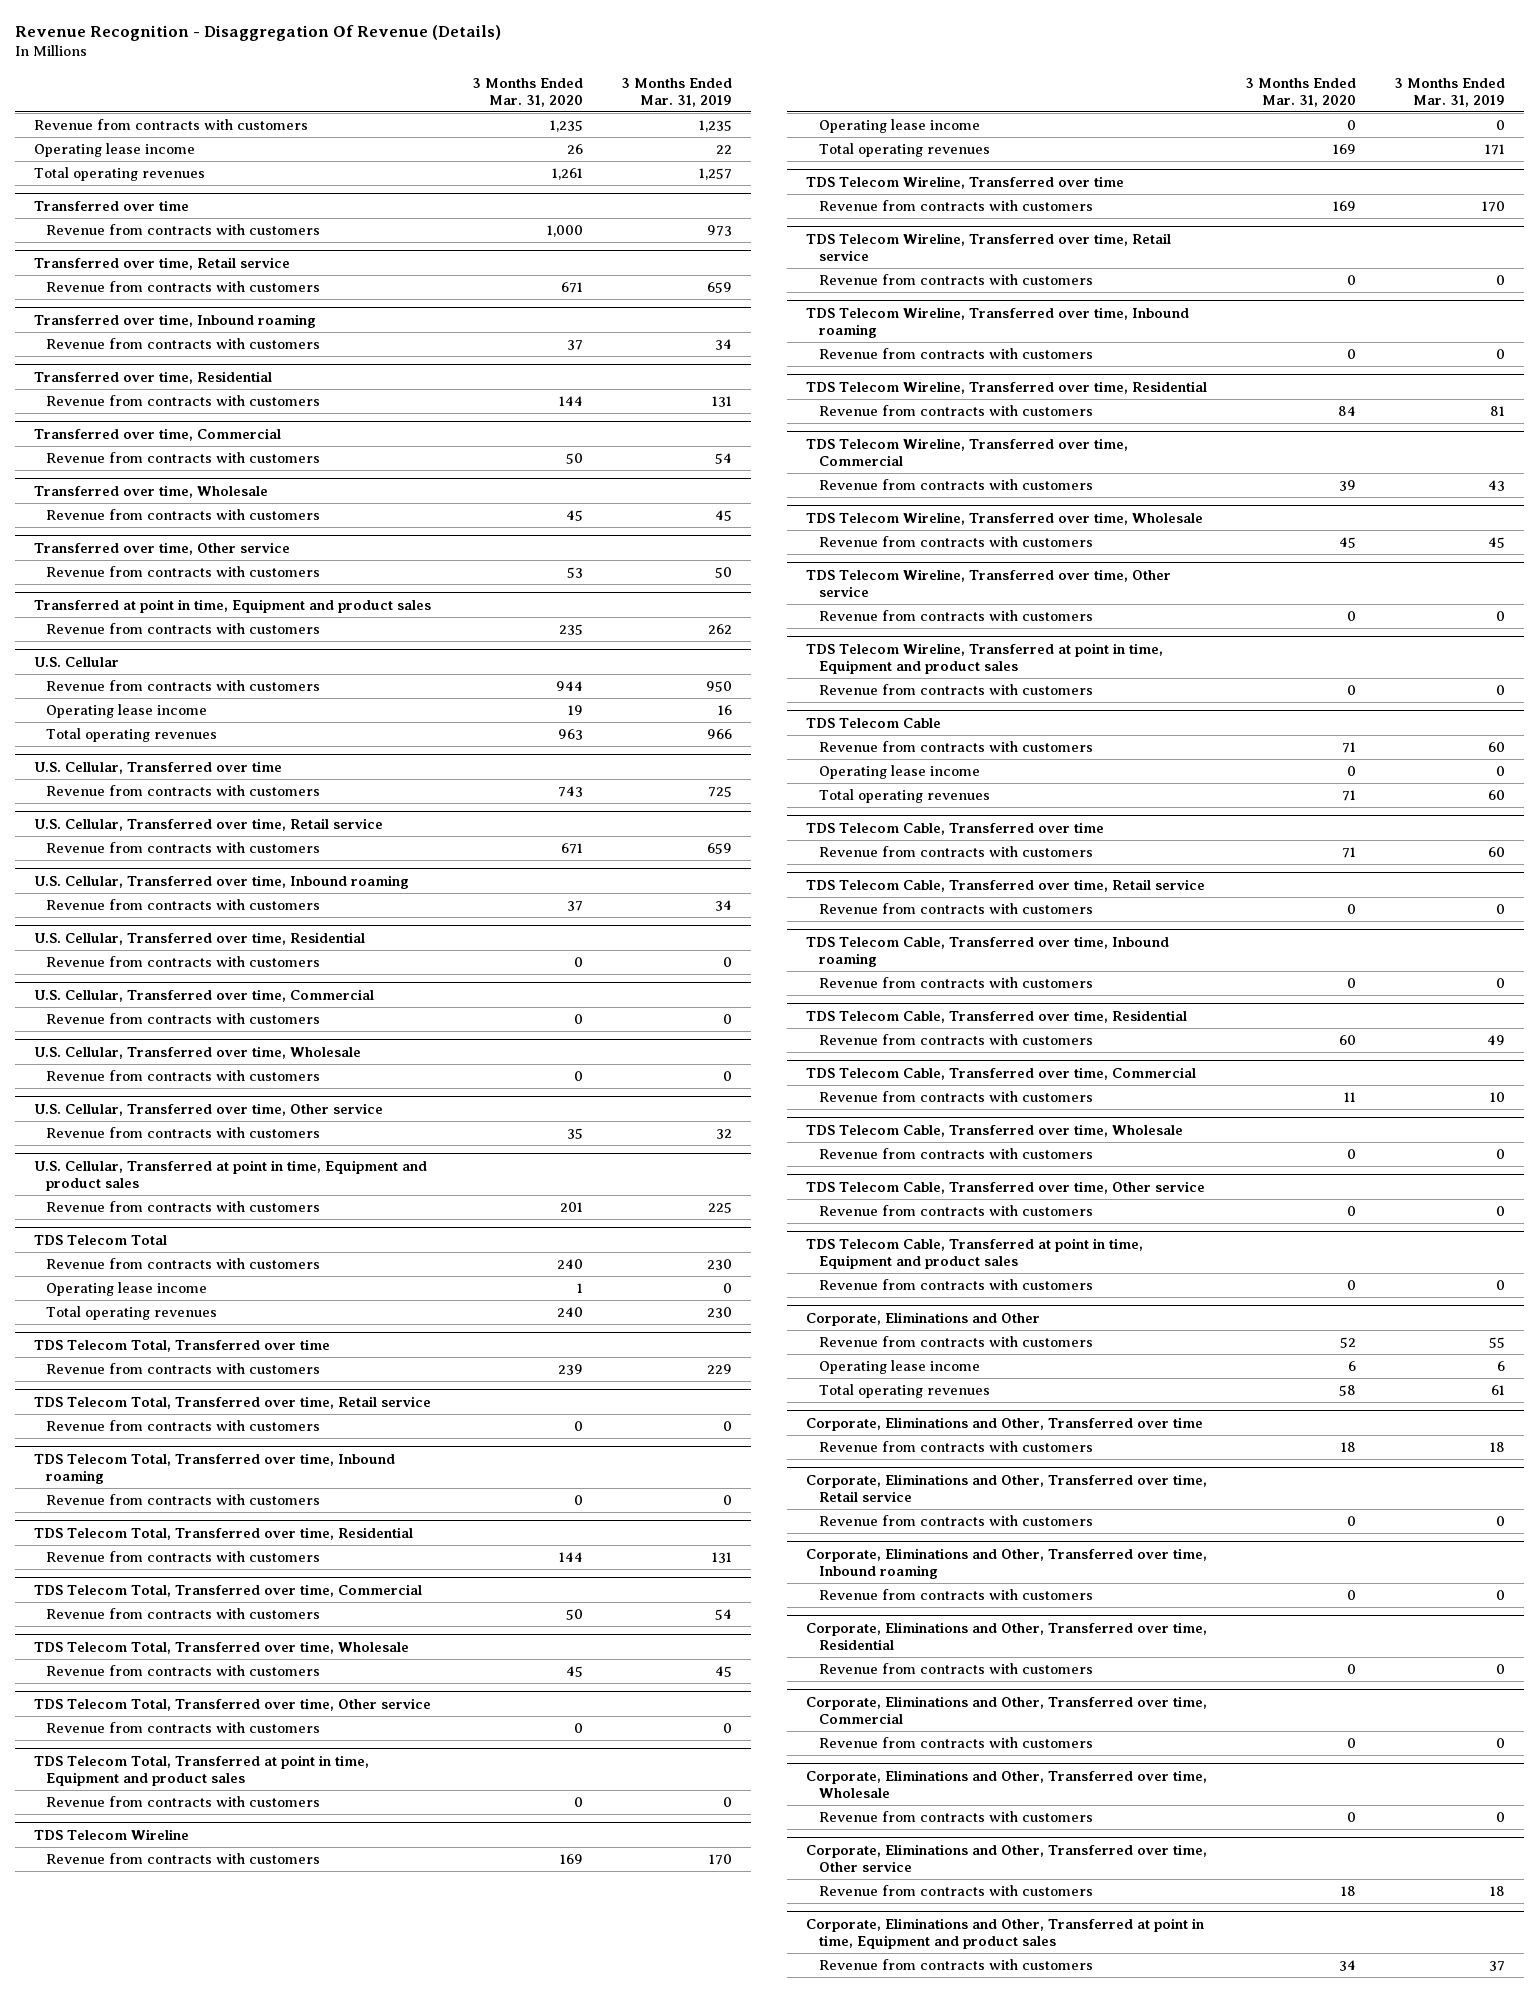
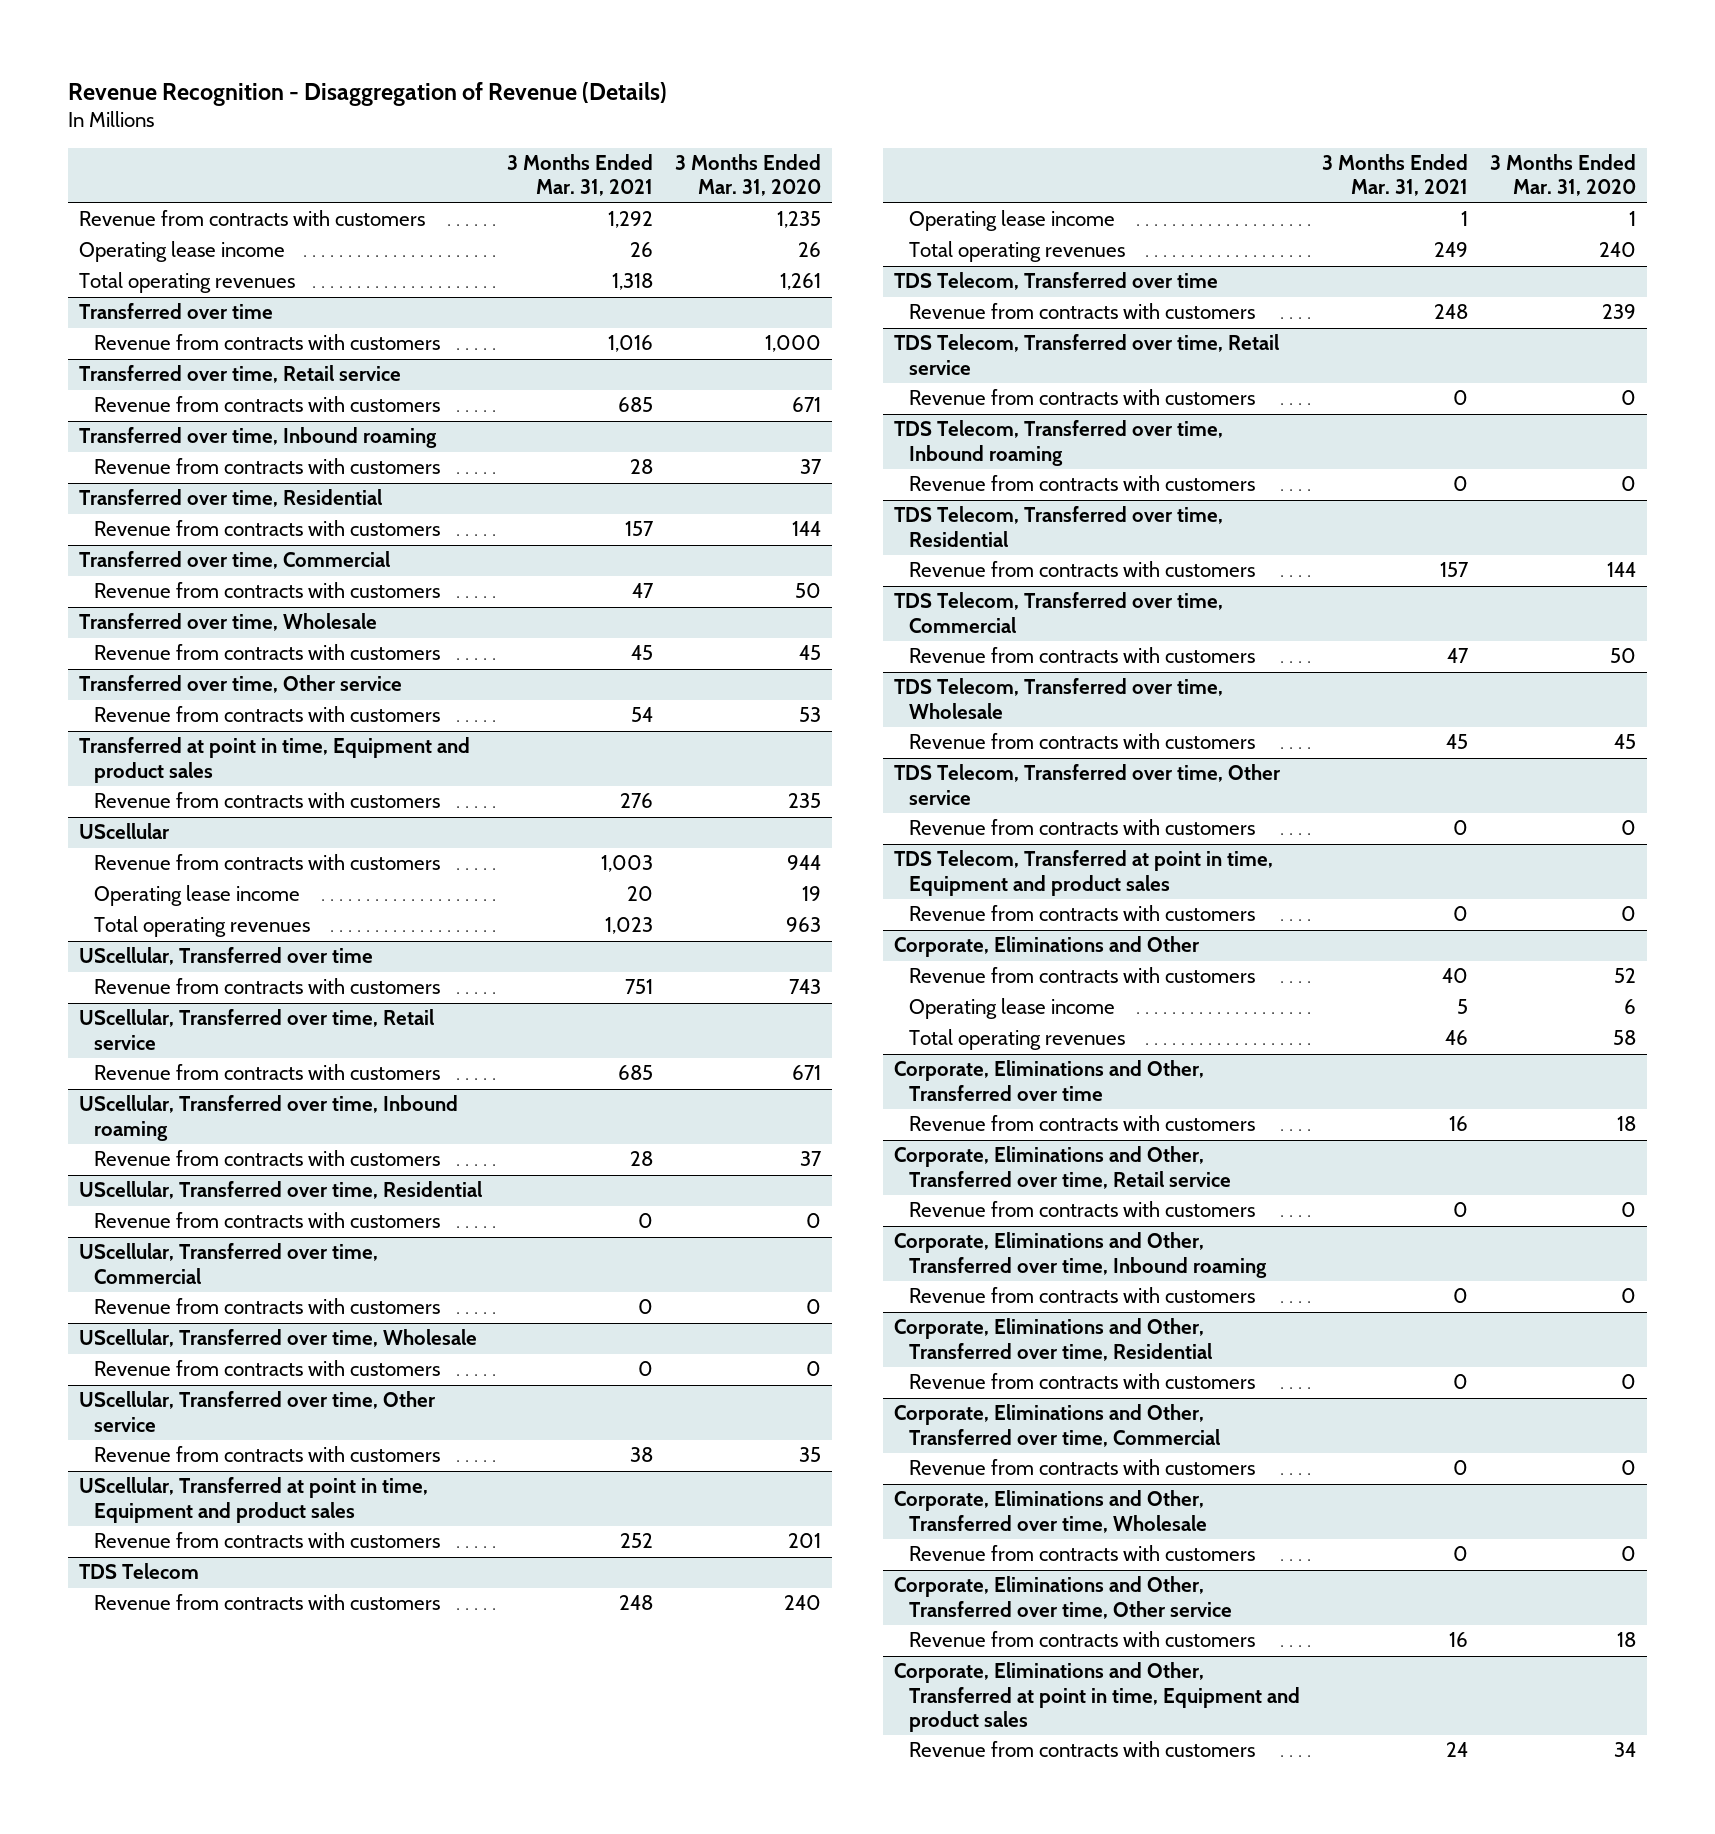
- Revenue Recognition - Disaggregation Of Revenue (Details)
+ Revenue Recognition - Disaggregation of Revenue (Details)
- | 3 Months Ended Mar. 31, 2020 | 3 Months Ended Mar. 31, 2019
+ | 3 Months Ended Mar. 31, 2021 | 3 Months Ended Mar. 31, 2020
- U.S. Cellular
+ UScellular
- U.S. Cellular, Transferred over time
+ UScellular, Transferred over time
- U.S. Cellular, Transferred over time, Retail service
+ UScellular, Transferred over time, Retail service
- U.S. Cellular, Transferred over time, Inbound roaming
+ UScellular, Transferred over time, Inbound roaming
- U.S. Cellular, Transferred over time, Residential
+ UScellular, Transferred over time, Residential
- U.S. Cellular, Transferred over time, Commercial
+ UScellular, Transferred over time, Commercial
- U.S. Cellular, Transferred over time, Wholesale
+ UScellular, Transferred over time, Wholesale
- U.S. Cellular, Transferred over time, Other service
+ UScellular, Transferred over time, Other service
- U.S. Cellular, Transferred at point in time, Equipment and product sales
+ UScellular, Transferred at point in time, Equipment and product sales
- TDS Telecom Total
+ TDS Telecom
- TDS Telecom Total, Transferred over time
+ TDS Telecom, Transferred over time
- TDS Telecom Total, Transferred over time, Retail service
+ TDS Telecom, Transferred over time, Retail service
- TDS Telecom Total, Transferred over time, Inbound roaming
+ TDS Telecom, Transferred over time, Inbound roaming
- TDS Telecom Total, Transferred over time, Residential
+ TDS Telecom, Transferred over time, Residential
- TDS Telecom Total, Transferred over time, Commercial
+ TDS Telecom, Transferred over time, Commercial
- TDS Telecom Total, Transferred over time, Wholesale
- Revenue from contracts with customers | 45 | 45
- TDS Telecom Total, Transferred over time, Other service
- Revenue from contracts with customers | 0 | 0
- TDS Telecom Total, Transferred at point in time, Equipment and product sales
- Revenue from contracts with customers | 0 | 0
- TDS Telecom Wireline
- Revenue from contracts with customers | 169 | 170
- Operating lease income | 0 | 0
- Total operating revenues | 169 | 171
- TDS Telecom Wireline, Transferred over time
- Revenue from contracts with customers | 169 | 170
- TDS Telecom Wireline, Transferred over time, Retail service
- Revenue from contracts with customers | 0 | 0
- TDS Telecom Wireline, Transferred over time, Inbound roaming
- Revenue from contracts with customers | 0 | 0
- TDS Telecom Wireline, Transferred over time, Residential
- Revenue from contracts with customers | 84 | 81
- TDS Telecom Wireline, Transferred over time, Commercial
- Revenue from contracts with customers | 39 | 43
- TDS Telecom Wireline, Transferred over time, Wholesale
+ TDS Telecom, Transferred over time, Wholesale
- TDS Telecom Wireline, Transferred over time, Other service
- Revenue from contracts with customers | 0 | 0
- TDS Telecom Wireline, Transferred at point in time, Equipment and product sales
- Revenue from contracts with customers | 0 | 0
- TDS Telecom Cable
- Revenue from contracts with customers | 71 | 60
- Operating lease income | 0 | 0
- Total operating revenues | 71 | 60
- TDS Telecom Cable, Transferred over time
- Revenue from contracts with customers | 71 | 60
- TDS Telecom Cable, Transferred over time, Retail service
- Revenue from contracts with customers | 0 | 0
- TDS Telecom Cable, Transferred over time, Inbound roaming
- Revenue from contracts with customers | 0 | 0
- TDS Telecom Cable, Transferred over time, Residential
- Revenue from contracts with customers | 60 | 49
- TDS Telecom Cable, Transferred over time, Commercial
- Revenue from contracts with customers | 11 | 10
- TDS Telecom Cable, Transferred over time, Wholesale
- Revenue from contracts with customers | 0 | 0
- TDS Telecom Cable, Transferred over time, Other service
+ TDS Telecom, Transferred over time, Other service
- TDS Telecom Cable, Transferred at point in time, Equipment and product sales
+ TDS Telecom, Transferred at point in time, Equipment and product sales

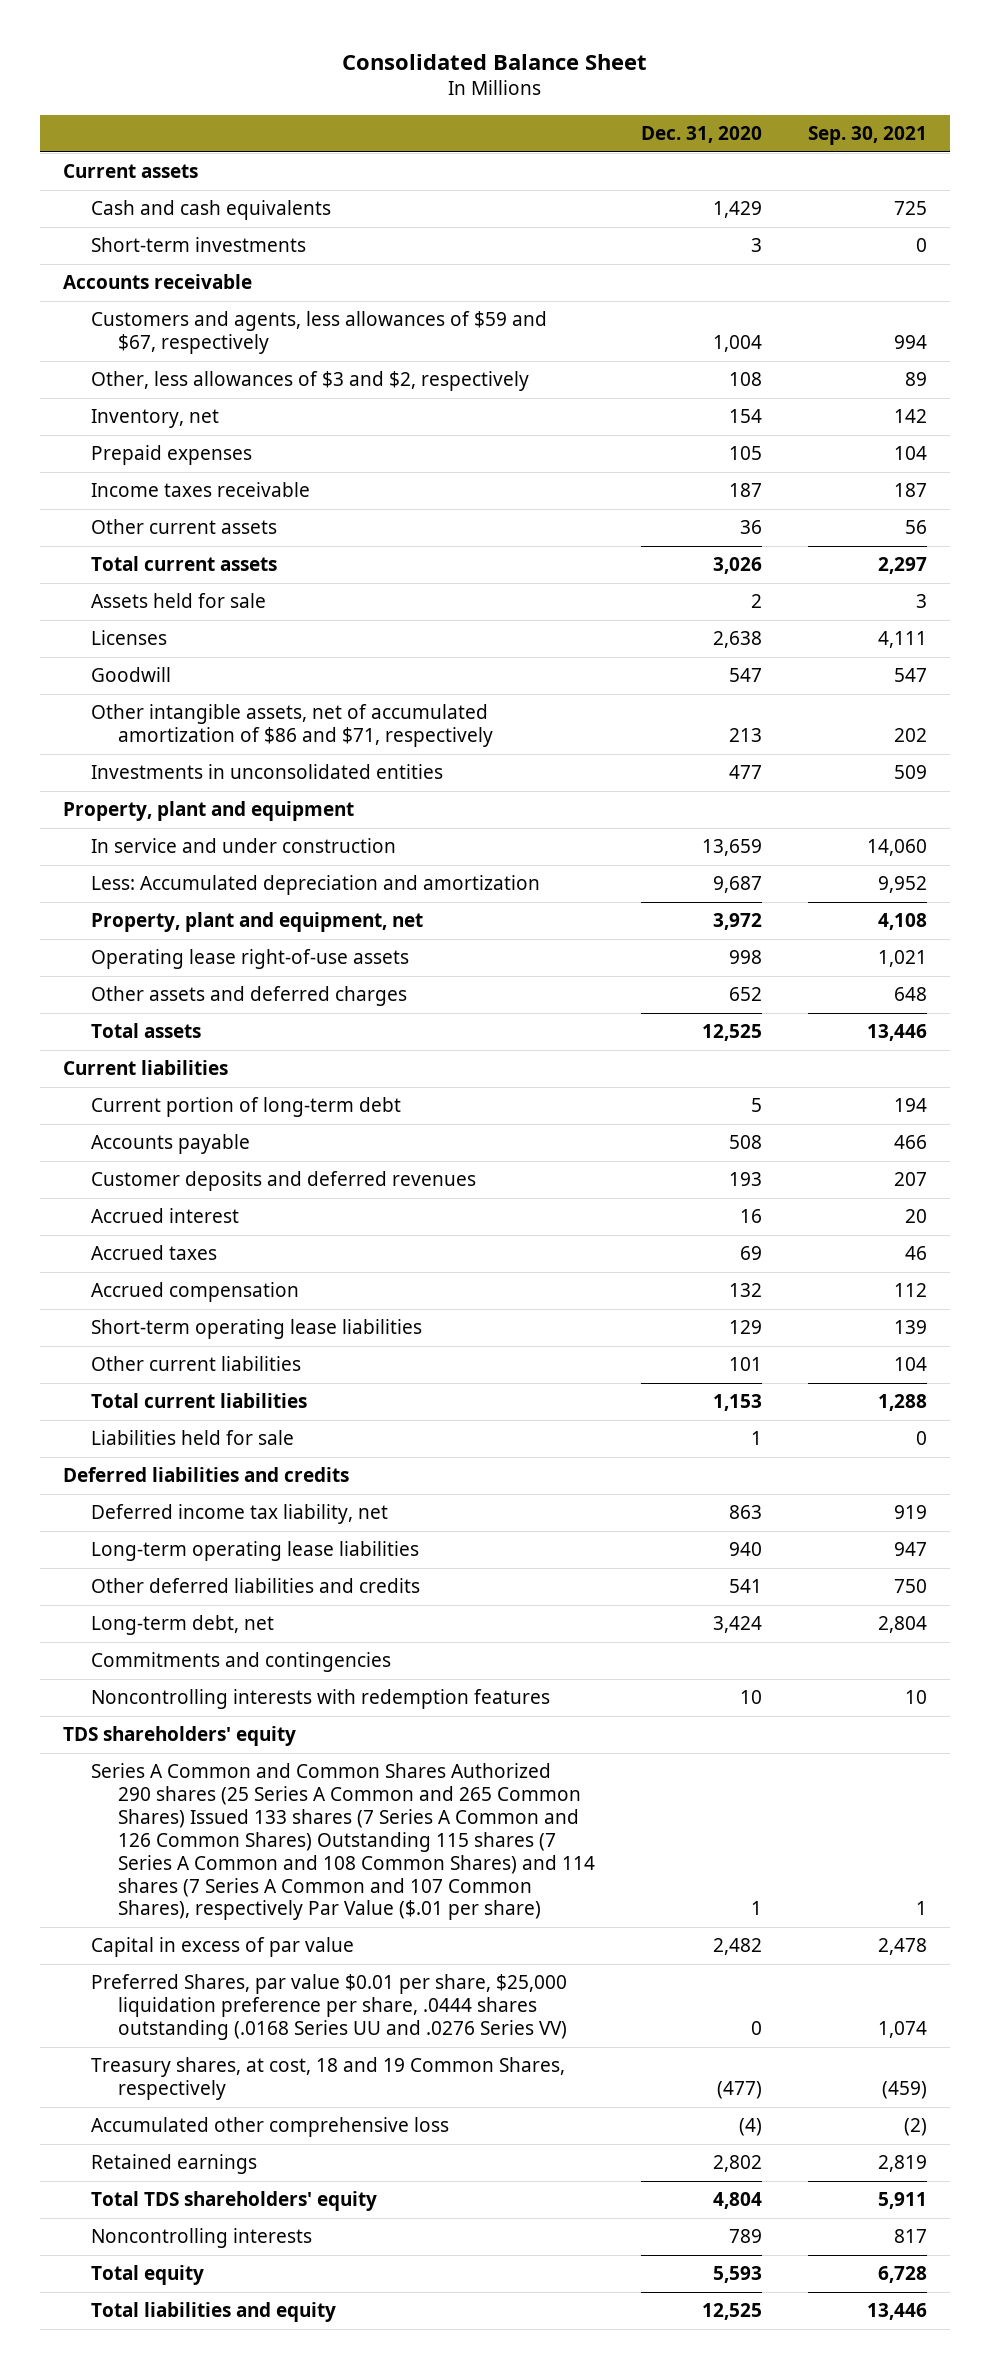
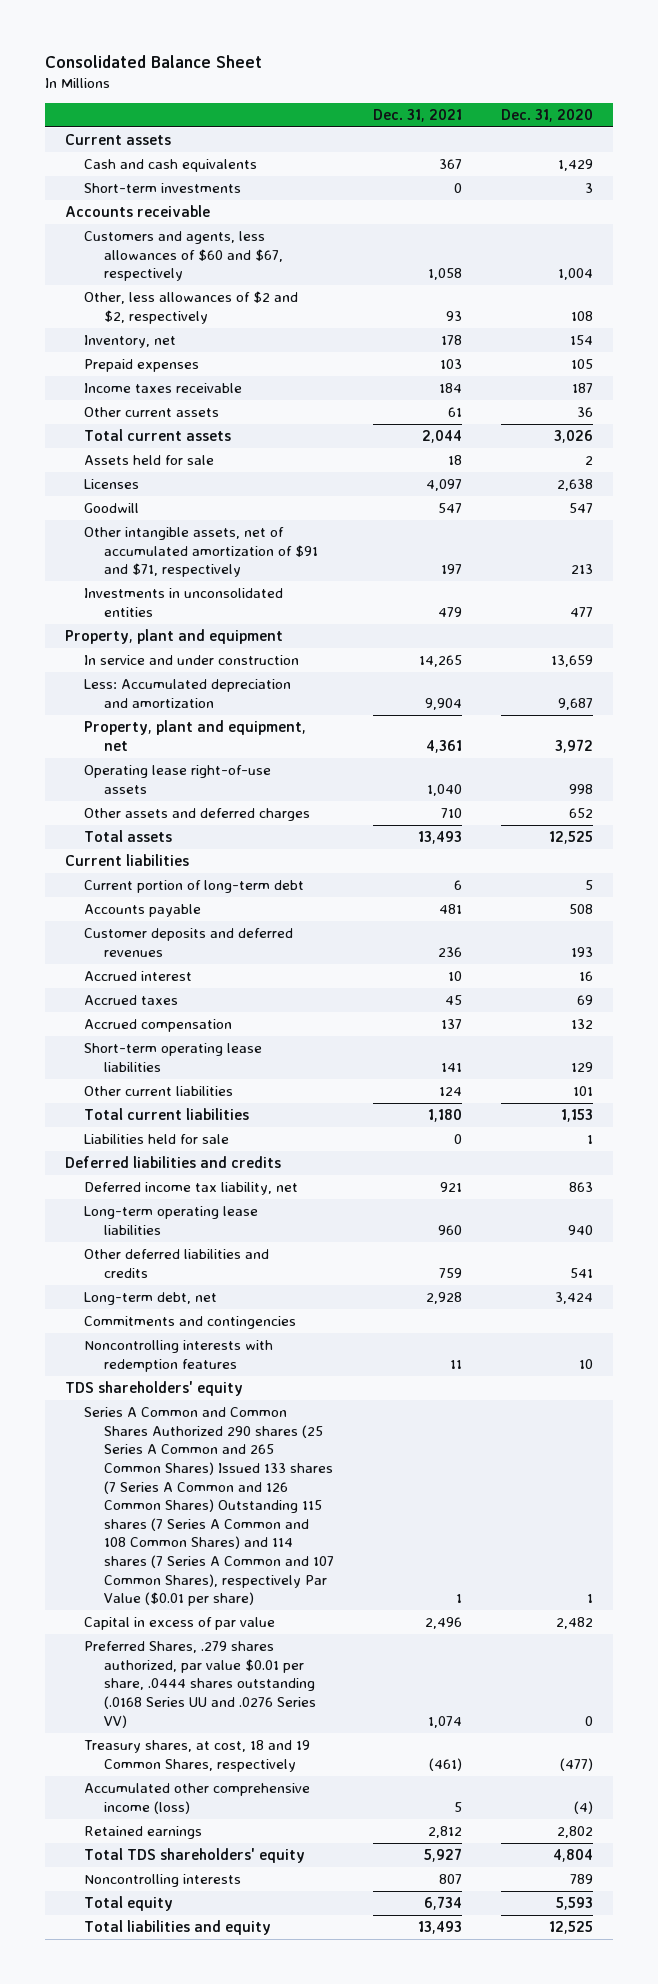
- | Dec. 31, 2020 | Sep. 30, 2021
+ | Dec. 31, 2021 | Dec. 31, 2020
- Customers and agents, less allowances of $59 and $67, respectively | 1,004 | 994
- Other, less allowances of $3 and $2, respectively | 108 | 89
+ Customers and agents, less allowances of $60 and $67, respectively | 1,058 | 1,004
+ Other, less allowances of $2 and $2, respectively | 93 | 108
- Other intangible assets, net of accumulated amortization of $86 and $71, respectively | 213 | 202
+ Other intangible assets, net of accumulated amortization of $91 and $71, respectively | 197 | 213
- Series A Common and Common Shares Authorized 290 shares (25 Series A Common and 265 Common Shares) Issued 133 shares (7 Series A Common and 126 Common Shares) Outstanding 115 shares (7 Series A Common and 108 Common Shares) and 114 shares (7 Series A Common and 107 Common Shares), respectively Par Value ($.01 per share) | 1 | 1
+ Series A Common and Common Shares Authorized 290 shares (25 Series A Common and 265 Common Shares) Issued 133 shares (7 Series A Common and 126 Common Shares) Outstanding 115 shares (7 Series A Common and 108 Common Shares) and 114 shares (7 Series A Common and 107 Common Shares), respectively Par Value ($0.01 per share) | 1 | 1
- Preferred Shares, par value $0.01 per share, $25,000 liquidation preference per share, .0444 shares outstanding (.0168 Series UU and .0276 Series VV) | 0 | 1,074
+ Preferred Shares, .279 shares authorized, par value $0.01 per share, .0444 shares outstanding (.0168 Series UU and .0276 Series VV) | 1,074 | 0
- Accumulated other comprehensive loss | (4) | (2)
+ Accumulated other comprehensive income (loss) | 5 | (4)

